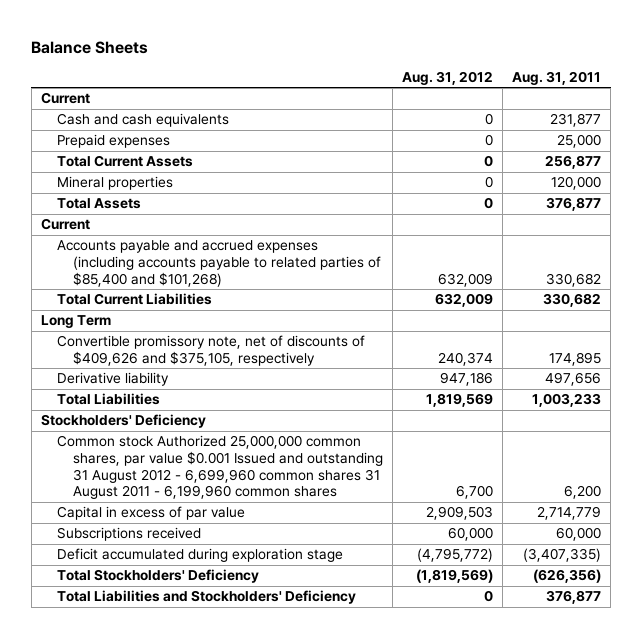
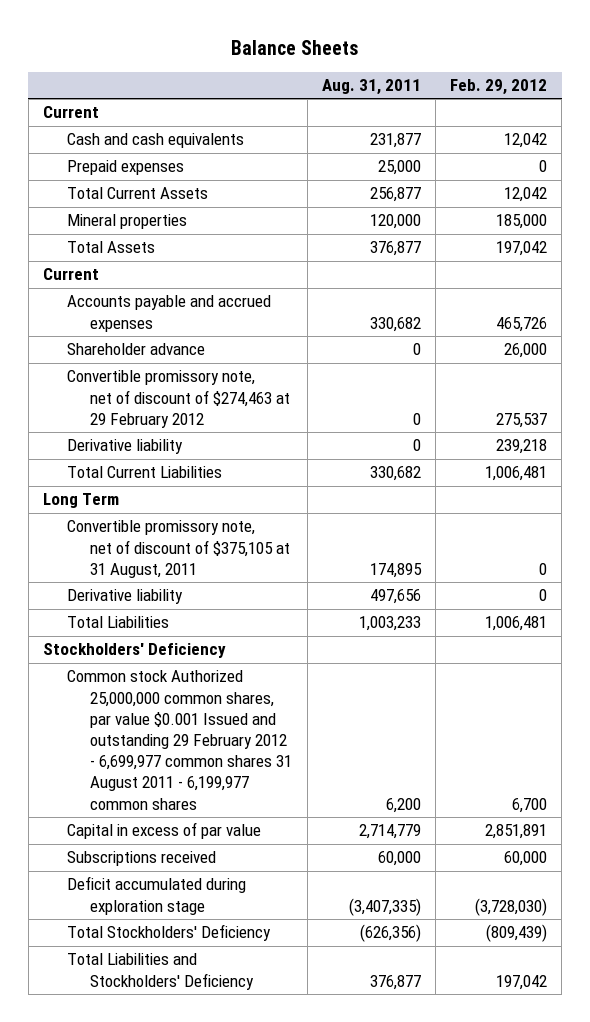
- | Aug. 31, 2012 | Aug. 31, 2011
+ | Aug. 31, 2011 | Feb. 29, 2012
- Accounts payable and accrued expenses (including accounts payable to related parties of $85,400 and $101,268) | 632,009 | 330,682
+ Accounts payable and accrued expenses | 330,682 | 465,726
+ Shareholder advance | 0 | 26,000
+ Convertible promissory note, net of discount of $274,463 at 29 February 2012 | 0 | 275,537
+ Derivative liability | 0 | 239,218
- Convertible promissory note, net of discounts of $409,626 and $375,105, respectively | 240,374 | 174,895
+ Convertible promissory note, net of discount of $375,105 at 31 August, 2011 | 174,895 | 0
- Common stock Authorized 25,000,000 common shares, par value $0.001 Issued and outstanding 31 August 2012 - 6,699,960 common shares 31 August 2011 - 6,199,960 common shares | 6,700 | 6,200
+ Common stock Authorized 25,000,000 common shares, par value $0.001 Issued and outstanding 29 February 2012 - 6,699,977 common shares 31 August 2011 - 6,199,977 common shares | 6,200 | 6,700

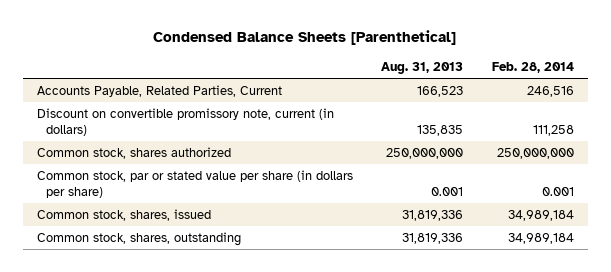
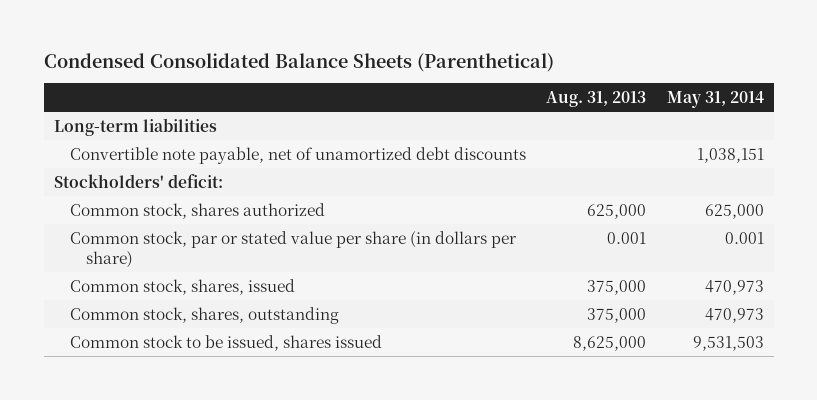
- Condensed Balance Sheets [Parenthetical]
+ Condensed Consolidated Balance Sheets (Parenthetical)
- | Aug. 31, 2013 | Feb. 28, 2014
+ | Aug. 31, 2013 | May 31, 2014
- Accounts Payable, Related Parties, Current | 166,523 | 246,516
- Discount on convertible promissory note, current (in dollars) | 135,835 | 111,258
- Common stock, shares authorized | 250,000,000 | 250,000,000
+ Long-term liabilities
+ Convertible note payable, net of unamortized debt discounts | | 1,038,151
+ Stockholders' deficit:
+ Common stock, shares authorized | 625,000 | 625,000
- Common stock, shares, issued | 31,819,336 | 34,989,184
- Common stock, shares, outstanding | 31,819,336 | 34,989,184
+ Common stock, shares, issued | 375,000 | 470,973
+ Common stock, shares, outstanding | 375,000 | 470,973
+ Common stock to be issued, shares issued | 8,625,000 | 9,531,503

